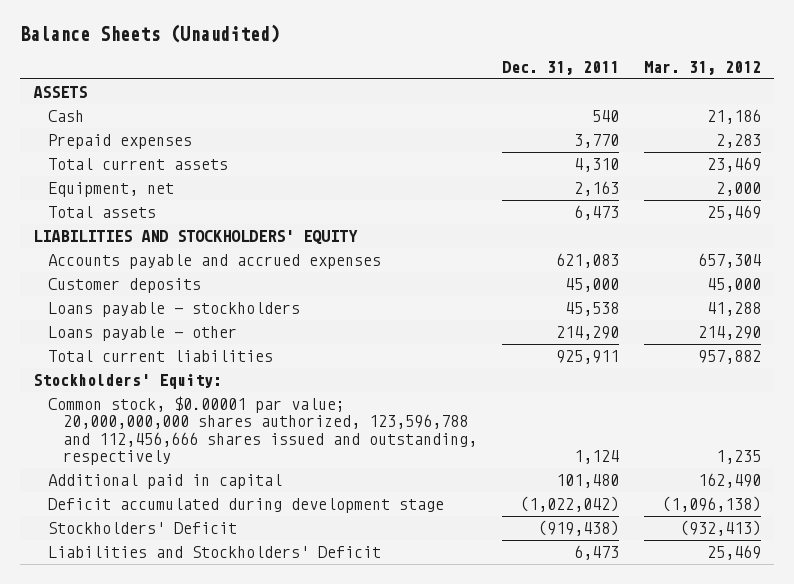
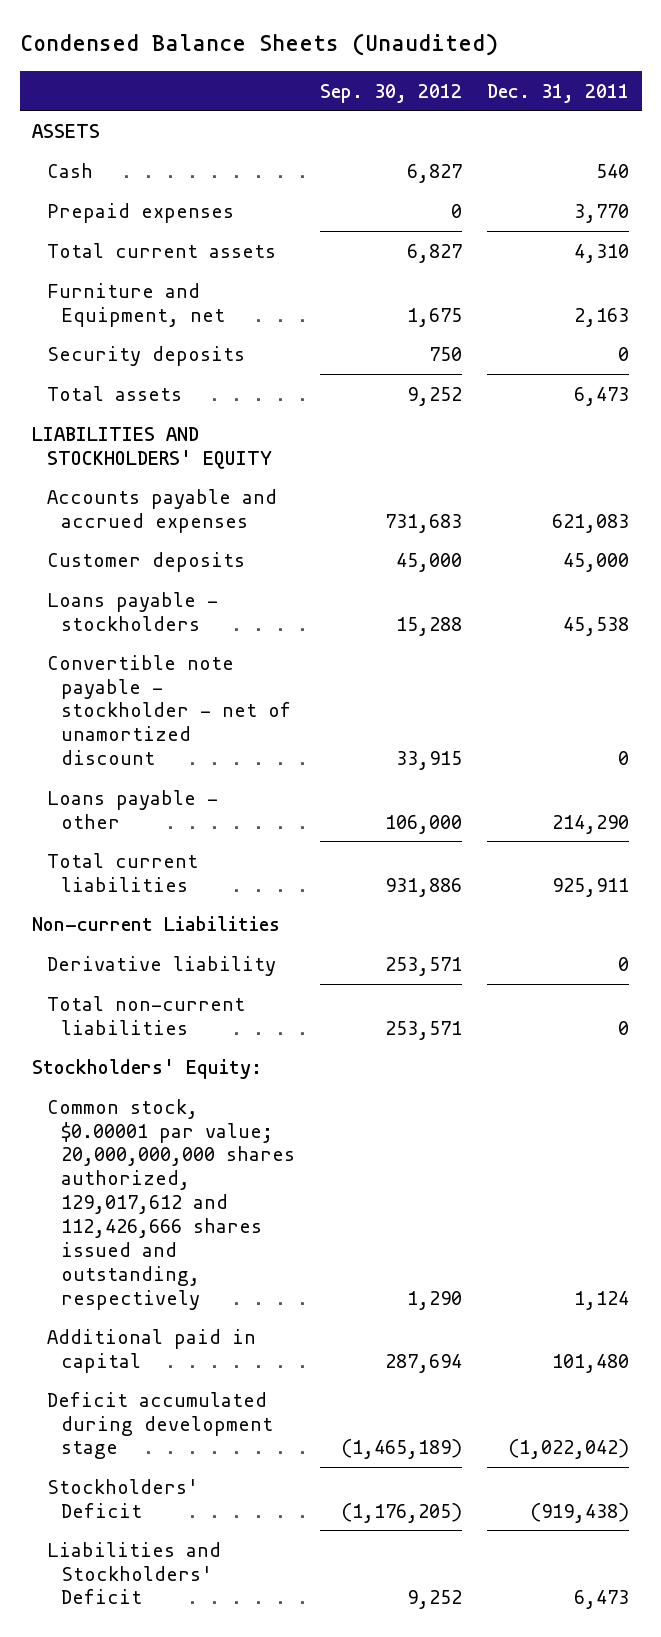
- Balance Sheets (Unaudited)
+ Condensed Balance Sheets (Unaudited)
- | Dec. 31, 2011 | Mar. 31, 2012
+ | Sep. 30, 2012 | Dec. 31, 2011
- Equipment, net | 2,163 | 2,000
+ Furniture and Equipment, net | 1,675 | 2,163
+ Security deposits | 750 | 0
+ Convertible note payable - stockholder - net of unamortized discount | 33,915 | 0
+ Non-current Liabilities
+ Derivative liability | 253,571 | 0
+ Total non-current liabilities | 253,571 | 0
- Common stock, $0.00001 par value; 20,000,000,000 shares authorized, 123,596,788 and 112,456,666 shares issued and outstanding, respectively | 1,124 | 1,235
+ Common stock, $0.00001 par value; 20,000,000,000 shares authorized, 129,017,612 and 112,426,666 shares issued and outstanding, respectively | 1,290 | 1,124

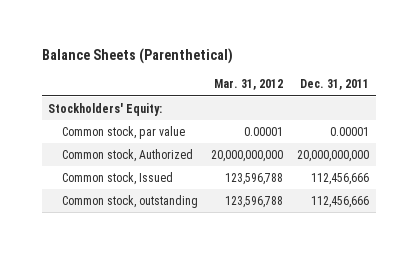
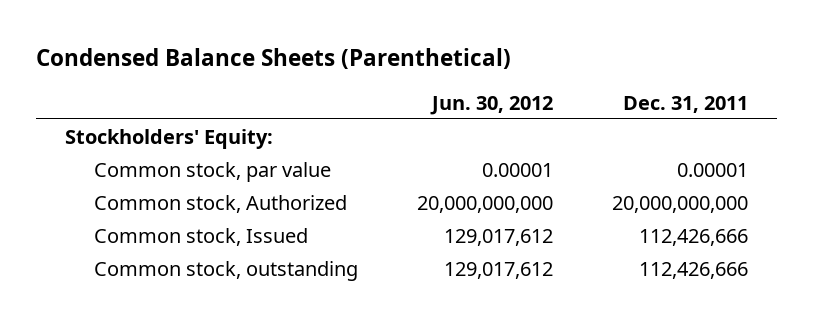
- Balance Sheets (Parenthetical)
+ Condensed Balance Sheets (Parenthetical)
- | Mar. 31, 2012 | Dec. 31, 2011
+ | Jun. 30, 2012 | Dec. 31, 2011
- Common stock, Issued | 123,596,788 | 112,456,666
- Common stock, outstanding | 123,596,788 | 112,456,666
+ Common stock, Issued | 129,017,612 | 112,426,666
+ Common stock, outstanding | 129,017,612 | 112,426,666

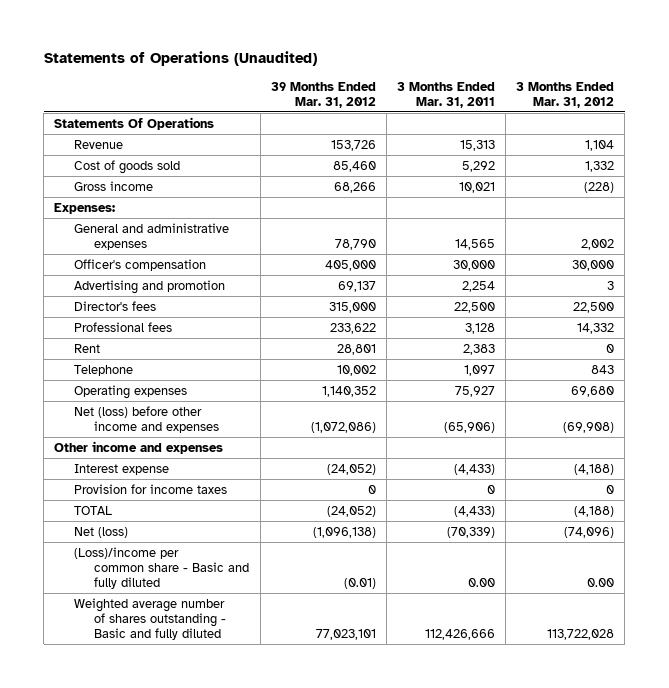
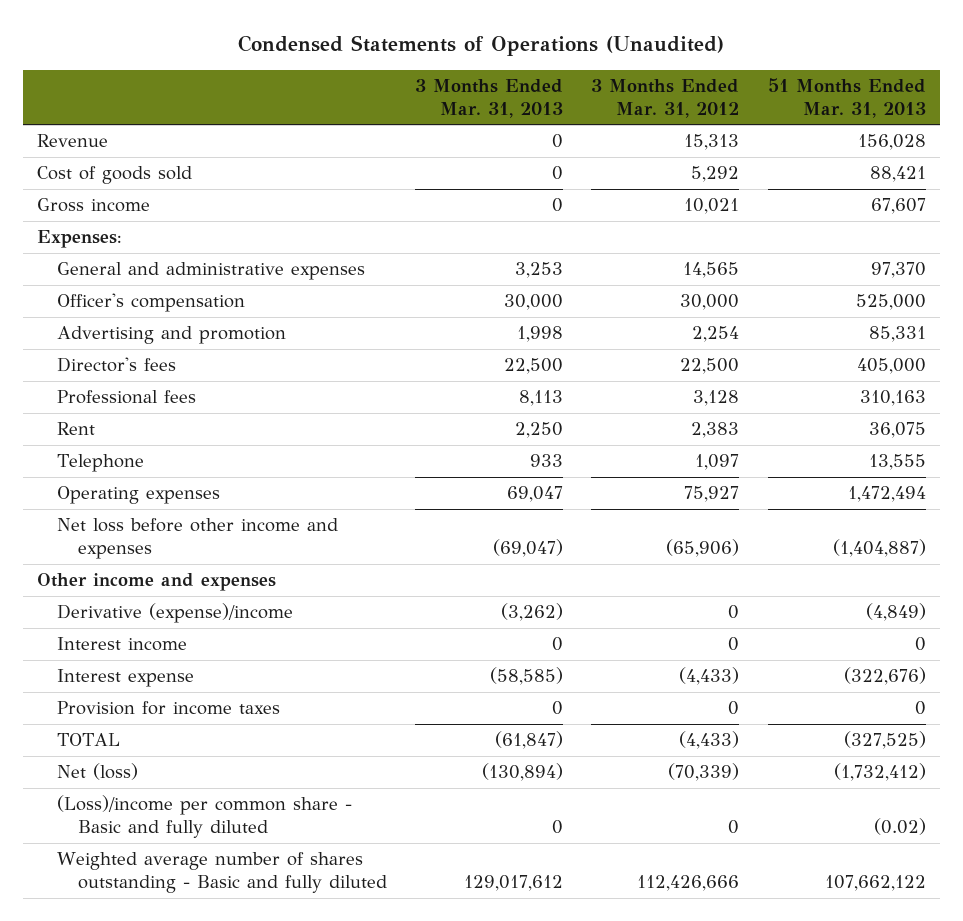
- Statements of Operations (Unaudited)
+ Condensed Statements of Operations (Unaudited)
- | 39 Months Ended Mar. 31, 2012 | 3 Months Ended Mar. 31, 2011 | 3 Months Ended Mar. 31, 2012
+ | 3 Months Ended Mar. 31, 2013 | 3 Months Ended Mar. 31, 2012 | 51 Months Ended Mar. 31, 2013
- Statements Of Operations
- Revenue | 153,726 | 15,313 | 1,104
- Cost of goods sold | 85,460 | 5,292 | 1,332
- Gross income | 68,266 | 10,021 | (228)
+ Revenue | 0 | 15,313 | 156,028
+ Cost of goods sold | 0 | 5,292 | 88,421
+ Gross income | 0 | 10,021 | 67,607
- General and administrative expenses | 78,790 | 14,565 | 2,002
+ General and administrative expenses | 3,253 | 14,565 | 97,370
- Advertising and promotion | 69,137 | 2,254 | 3
+ Advertising and promotion | 1,998 | 2,254 | 85,331
- Professional fees | 233,622 | 3,128 | 14,332
- Rent | 28,801 | 2,383 | 0
- Telephone | 10,002 | 1,097 | 843
- Operating expenses | 1,140,352 | 75,927 | 69,680
- Net (loss) before other income and expenses | (1,072,086) | (65,906) | (69,908)
+ Professional fees | 8,113 | 3,128 | 310,163
+ Rent | 2,250 | 2,383 | 36,075
+ Telephone | 933 | 1,097 | 13,555
+ Operating expenses | 69,047 | 75,927 | 1,472,494
+ Net loss before other income and expenses | (69,047) | (65,906) | (1,404,887)
- Interest expense | (24,052) | (4,433) | (4,188)
+ Derivative (expense)/income | (3,262) | 0 | (4,849)
+ Interest income | 0 | 0 | 0
+ Interest expense | (58,585) | (4,433) | (322,676)
- TOTAL | (24,052) | (4,433) | (4,188)
- Net (loss) | (1,096,138) | (70,339) | (74,096)
- (Loss)/income per common share - Basic and fully diluted | (0.01) | 0.00 | 0.00
- Weighted average number of shares outstanding - Basic and fully diluted | 77,023,101 | 112,426,666 | 113,722,028
+ TOTAL | (61,847) | (4,433) | (327,525)
+ Net (loss) | (130,894) | (70,339) | (1,732,412)
+ (Loss)/income per common share - Basic and fully diluted | 0 | 0 | (0.02)
+ Weighted average number of shares outstanding - Basic and fully diluted | 129,017,612 | 112,426,666 | 107,662,122

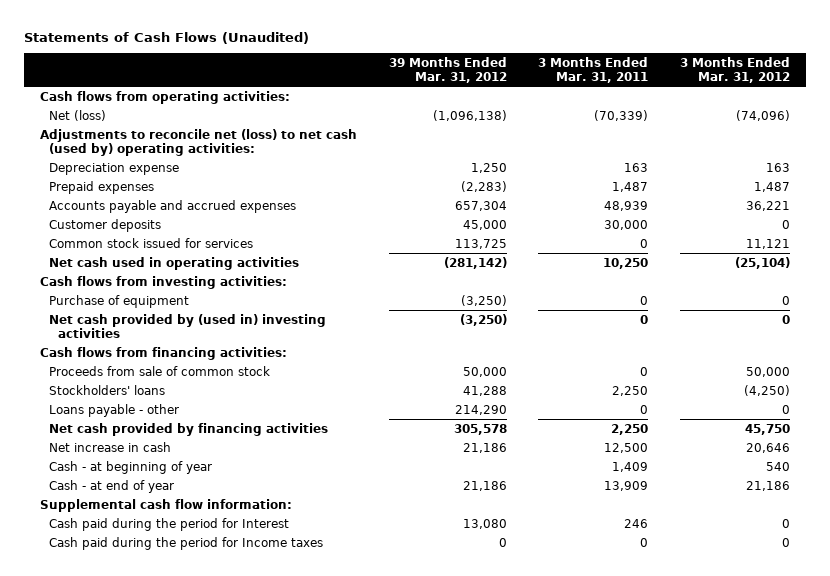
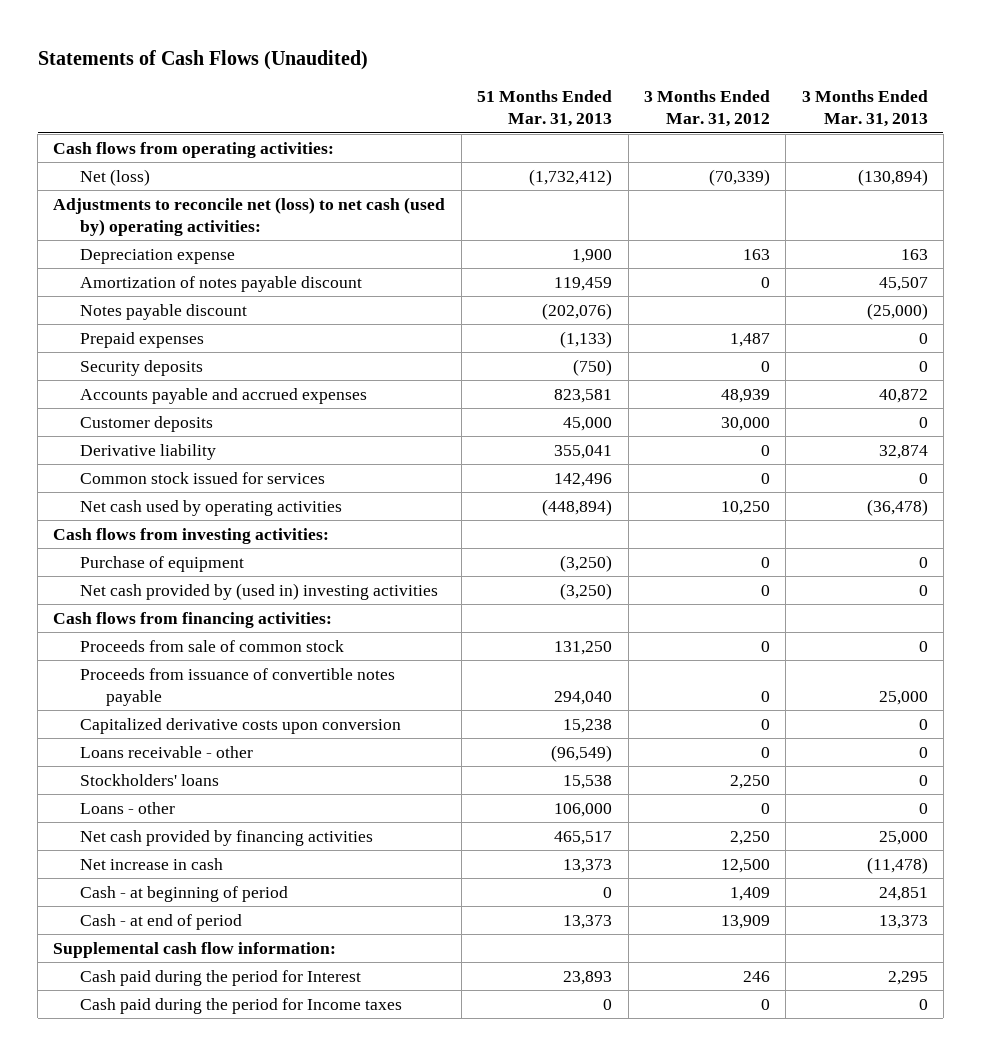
- | 39 Months Ended Mar. 31, 2012 | 3 Months Ended Mar. 31, 2011 | 3 Months Ended Mar. 31, 2012
+ | 51 Months Ended Mar. 31, 2013 | 3 Months Ended Mar. 31, 2012 | 3 Months Ended Mar. 31, 2013
- Net (loss) | (1,096,138) | (70,339) | (74,096)
+ Net (loss) | (1,732,412) | (70,339) | (130,894)
+ Amortization of notes payable discount | 119,459 | 0 | 45,507
+ Notes payable discount | (202,076) | | (25,000)
- Accounts payable and accrued expenses | 657,304 | 48,939 | 36,221
- Customer deposits | 45,000 | 30,000 | 0
- Common stock issued for services | 113,725 | 0 | 11,121
- Net cash used in operating activities | (281,142) | 10,250 | (25,104)
+ Security deposits | (750) | 0 | 0
+ Accounts payable and accrued expenses | 823,581 | 48,939 | 40,872
+ Customer deposits | 45,000 | 30,000 | 0
+ Derivative liability | 355,041 | 0 | 32,874
+ Common stock issued for services | 142,496 | 0 | 0
+ Net cash used by operating activities | (448,894) | 10,250 | (36,478)
- Proceeds from sale of common stock | 50,000 | 0 | 50,000
- Stockholders' loans | 41,288 | 2,250 | (4,250)
- Loans payable - other | 214,290 | 0 | 0
- Net cash provided by financing activities | 305,578 | 2,250 | 45,750
- Net increase in cash | 21,186 | 12,500 | 20,646
- Cash - at beginning of year | | 1,409 | 540
- Cash - at end of year | 21,186 | 13,909 | 21,186
+ Proceeds from sale of common stock | 131,250 | 0 | 0
+ Proceeds from issuance of convertible notes payable | 294,040 | 0 | 25,000
+ Capitalized derivative costs upon conversion | 15,238 | 0 | 0
+ Loans receivable - other | (96,549) | 0 | 0
+ Stockholders' loans | 15,538 | 2,250 | 0
+ Loans - other | 106,000 | 0 | 0
+ Net cash provided by financing activities | 465,517 | 2,250 | 25,000
+ Net increase in cash | 13,373 | 12,500 | (11,478)
+ Cash - at beginning of period | 0 | 1,409 | 24,851
+ Cash - at end of period | 13,373 | 13,909 | 13,373
- Cash paid during the period for Interest | 13,080 | 246 | 0
+ Cash paid during the period for Interest | 23,893 | 246 | 2,295

